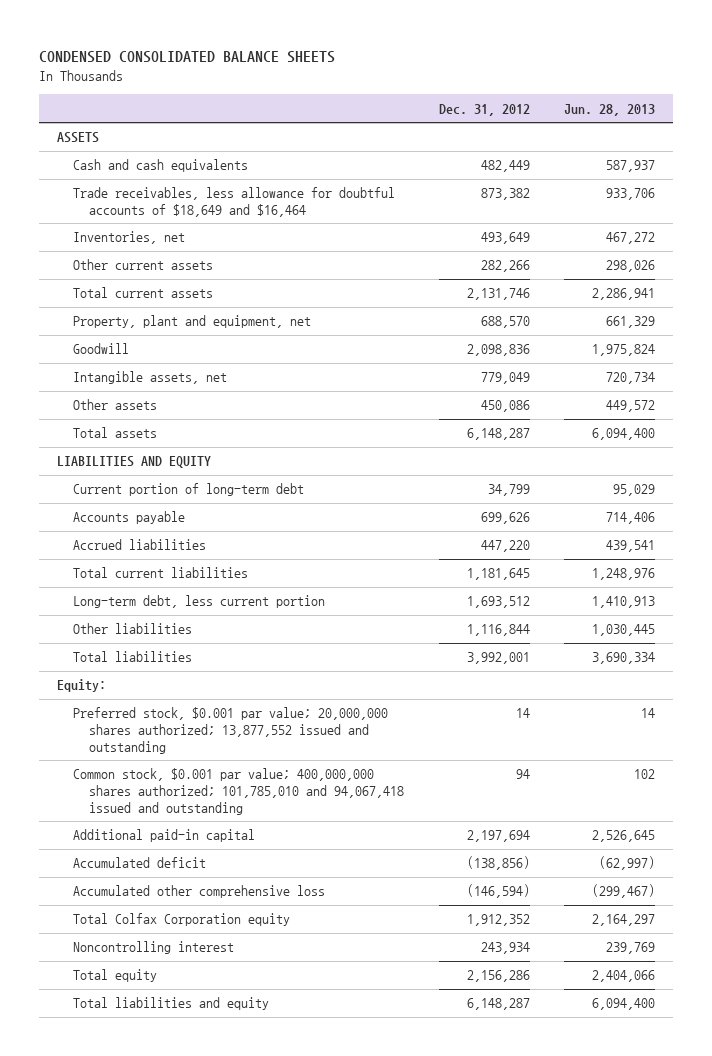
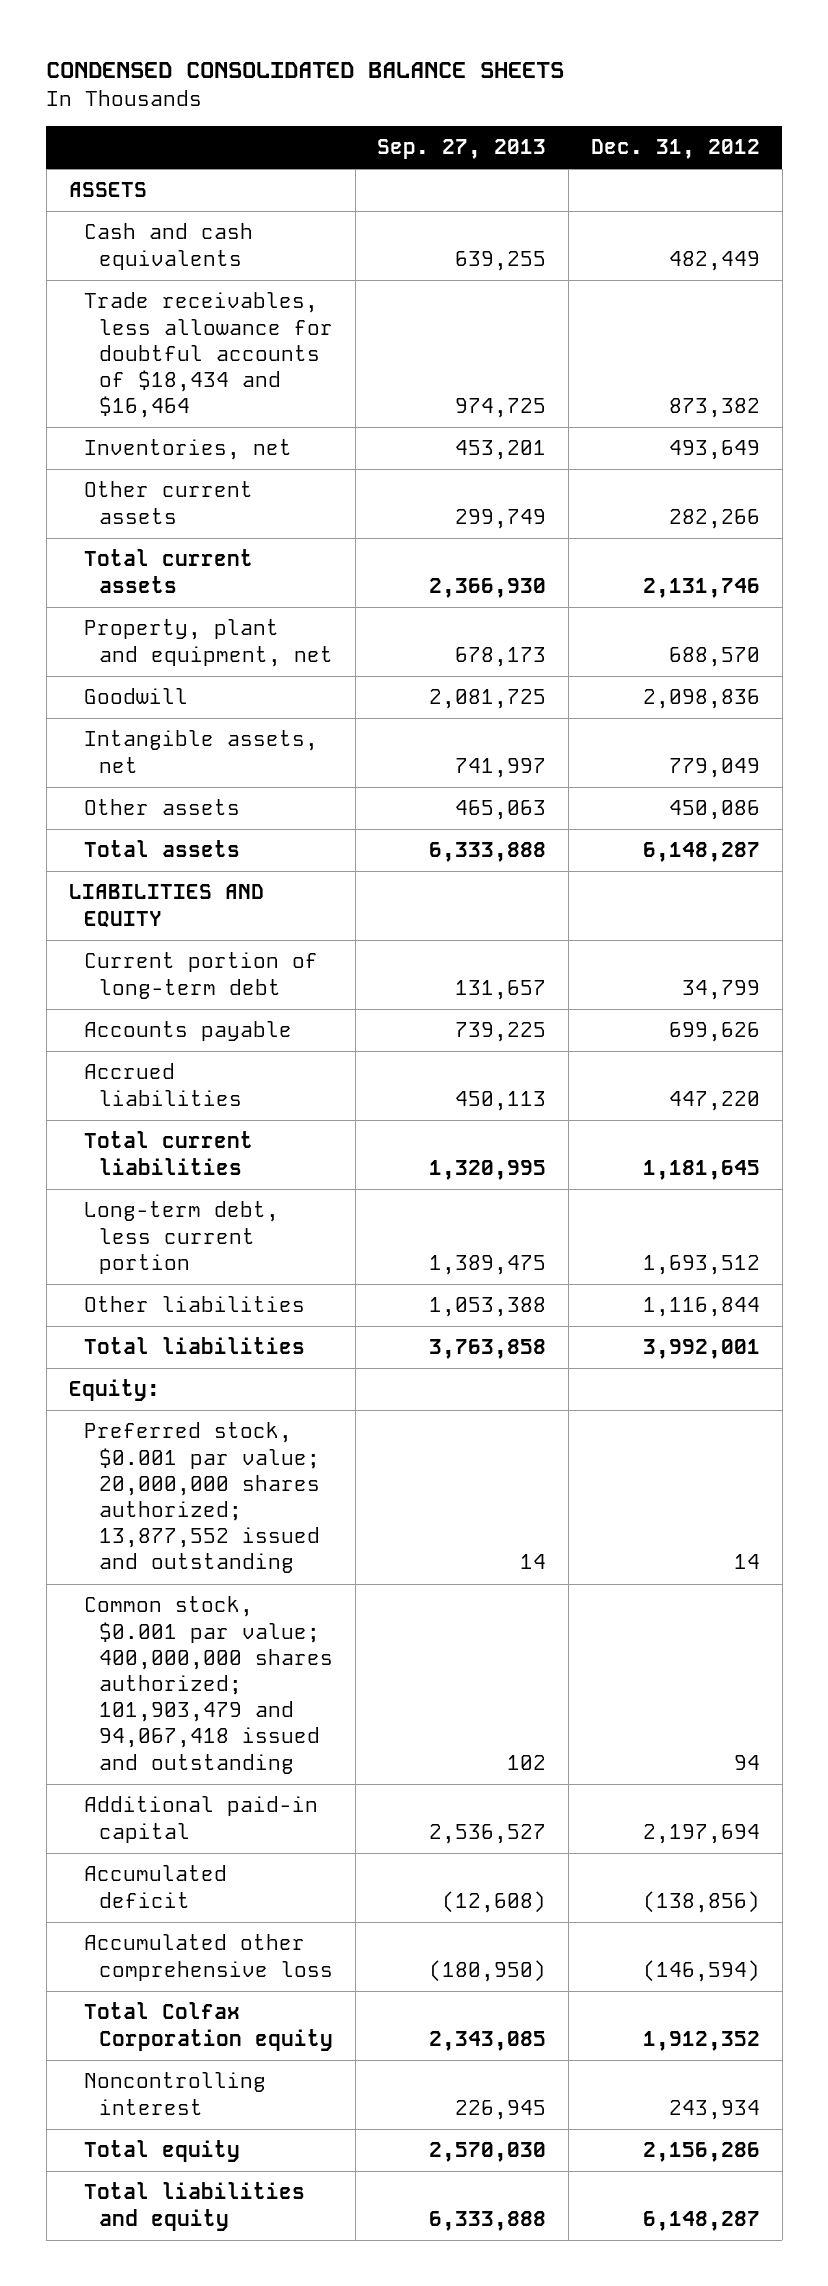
- | Dec. 31, 2012 | Jun. 28, 2013
+ | Sep. 27, 2013 | Dec. 31, 2012
- Trade receivables, less allowance for doubtful accounts of $18,649 and $16,464 | 873,382 | 933,706
+ Trade receivables, less allowance for doubtful accounts of $18,434 and $16,464 | 974,725 | 873,382
- Common stock, $0.001 par value; 400,000,000 shares authorized; 101,785,010 and 94,067,418 issued and outstanding | 94 | 102
+ Common stock, $0.001 par value; 400,000,000 shares authorized; 101,903,479 and 94,067,418 issued and outstanding | 102 | 94

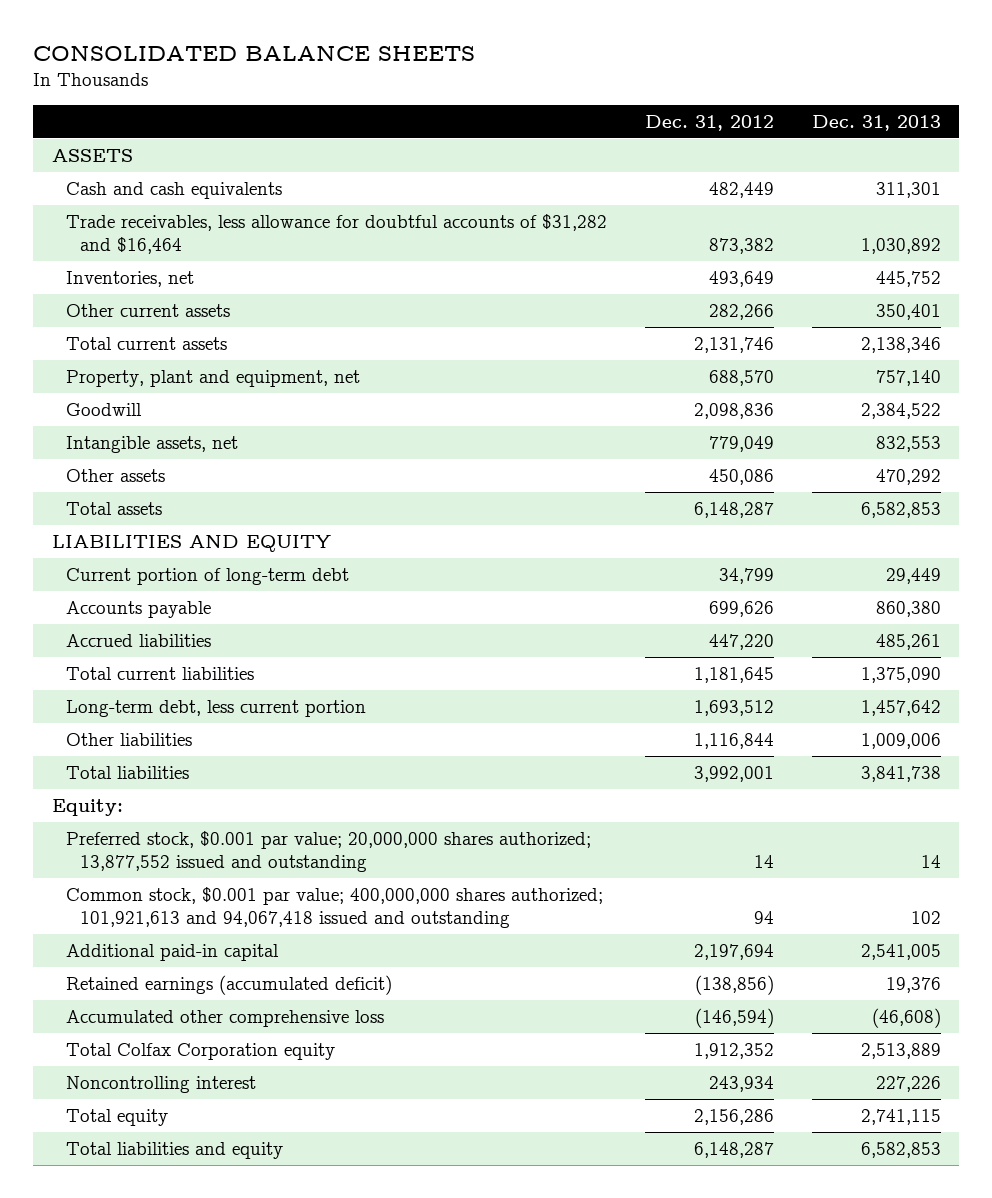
- CONDENSED CONSOLIDATED BALANCE SHEETS
+ CONSOLIDATED BALANCE SHEETS
- | Sep. 27, 2013 | Dec. 31, 2012
+ | Dec. 31, 2012 | Dec. 31, 2013
- Trade receivables, less allowance for doubtful accounts of $18,434 and $16,464 | 974,725 | 873,382
+ Trade receivables, less allowance for doubtful accounts of $31,282 and $16,464 | 873,382 | 1,030,892
- Common stock, $0.001 par value; 400,000,000 shares authorized; 101,903,479 and 94,067,418 issued and outstanding | 102 | 94
+ Common stock, $0.001 par value; 400,000,000 shares authorized; 101,921,613 and 94,067,418 issued and outstanding | 94 | 102
- Accumulated deficit | (12,608) | (138,856)
+ Retained earnings (accumulated deficit) | (138,856) | 19,376

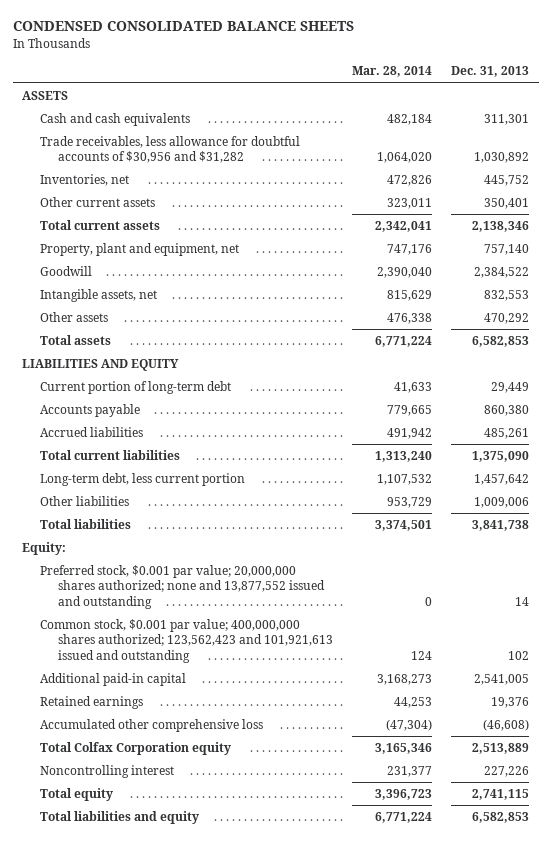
- CONSOLIDATED BALANCE SHEETS
+ CONDENSED CONSOLIDATED BALANCE SHEETS
- | Dec. 31, 2012 | Dec. 31, 2013
+ | Mar. 28, 2014 | Dec. 31, 2013
- Trade receivables, less allowance for doubtful accounts of $31,282 and $16,464 | 873,382 | 1,030,892
+ Trade receivables, less allowance for doubtful accounts of $30,956 and $31,282 | 1,064,020 | 1,030,892
- Preferred stock, $0.001 par value; 20,000,000 shares authorized; 13,877,552 issued and outstanding | 14 | 14
- Common stock, $0.001 par value; 400,000,000 shares authorized; 101,921,613 and 94,067,418 issued and outstanding | 94 | 102
+ Preferred stock, $0.001 par value; 20,000,000 shares authorized; none and 13,877,552 issued and outstanding | 0 | 14
+ Common stock, $0.001 par value; 400,000,000 shares authorized; 123,562,423 and 101,921,613 issued and outstanding | 124 | 102
- Retained earnings (accumulated deficit) | (138,856) | 19,376
+ Retained earnings | 44,253 | 19,376

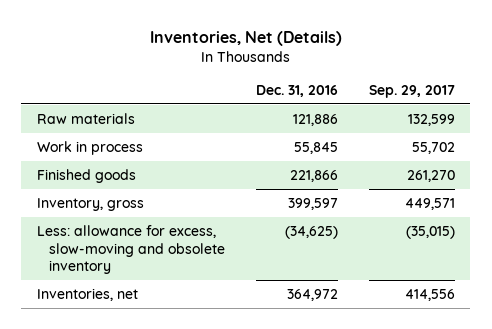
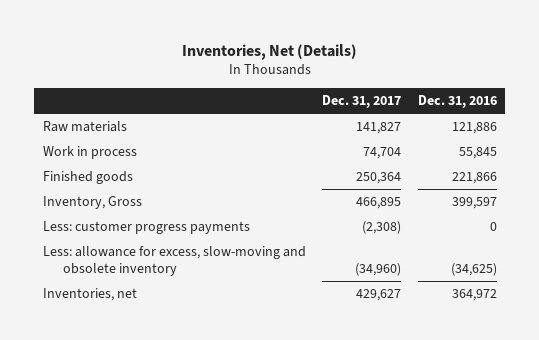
- | Dec. 31, 2016 | Sep. 29, 2017
+ | Dec. 31, 2017 | Dec. 31, 2016
- Inventory, gross | 399,597 | 449,571
+ Inventory, Gross | 466,895 | 399,597
+ Less: customer progress payments | (2,308) | 0

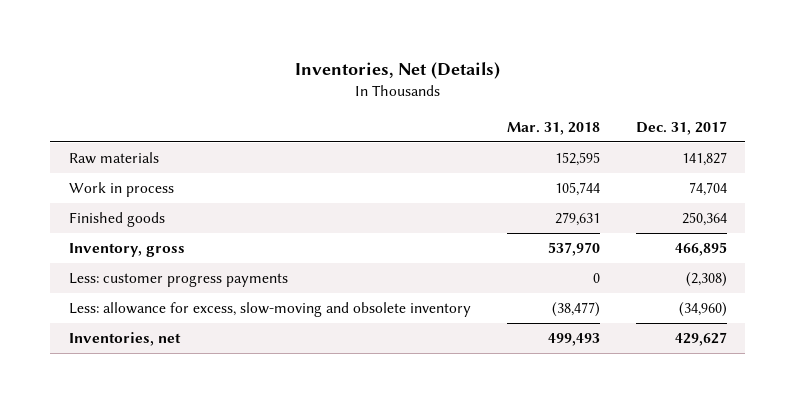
- | Dec. 31, 2017 | Dec. 31, 2016
+ | Mar. 31, 2018 | Dec. 31, 2017
- Inventory, Gross | 466,895 | 399,597
+ Inventory, gross | 537,970 | 466,895

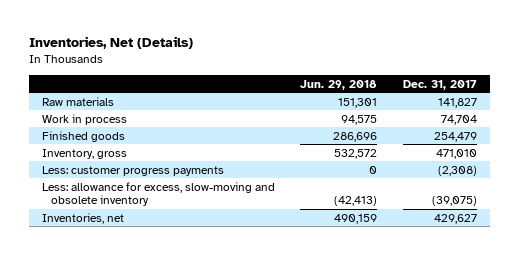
- | Mar. 31, 2018 | Dec. 31, 2017
+ | Jun. 29, 2018 | Dec. 31, 2017
- Finished goods | 279,631 | 250,364
- Inventory, gross | 537,970 | 466,895
+ Finished goods | 286,696 | 254,479
+ Inventory, gross | 532,572 | 471,010
- Less: allowance for excess, slow-moving and obsolete inventory | (38,477) | (34,960)
+ Less: allowance for excess, slow-moving and obsolete inventory | (42,413) | (39,075)

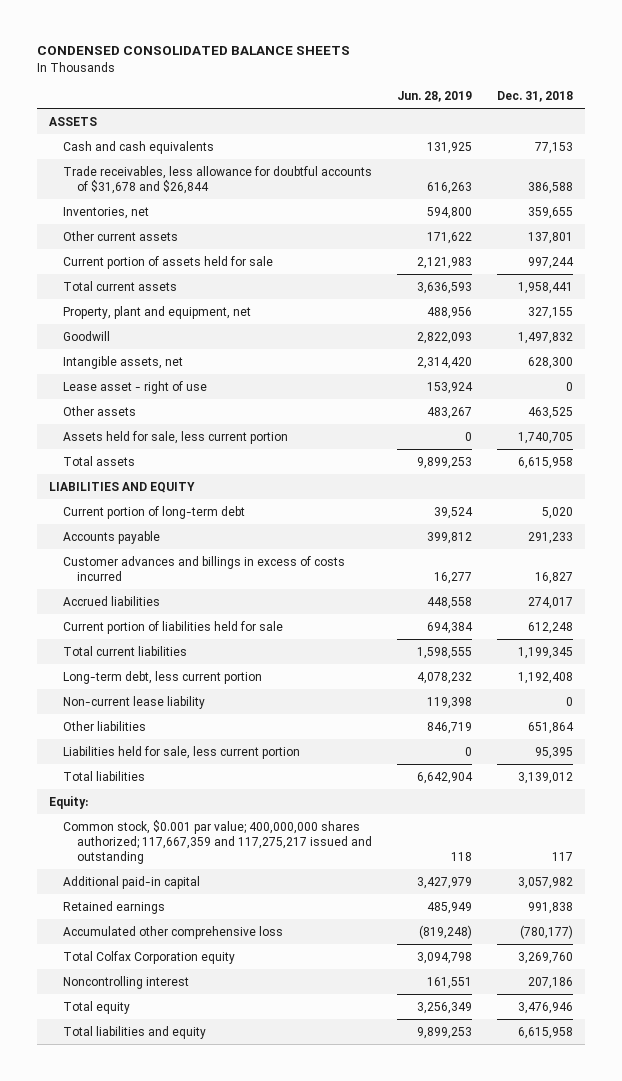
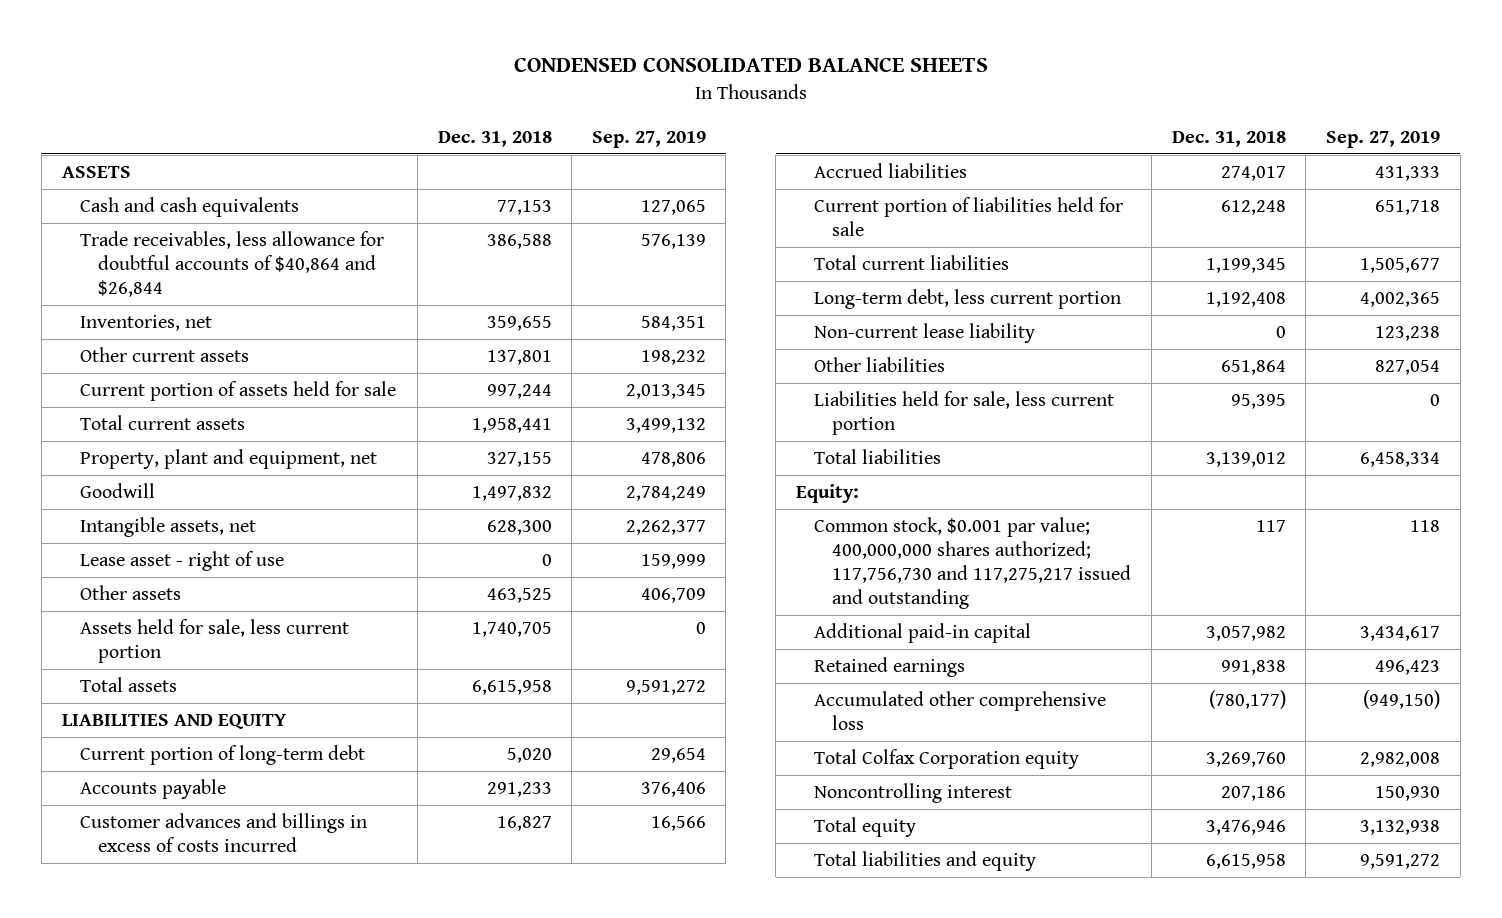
- | Jun. 28, 2019 | Dec. 31, 2018
+ | Dec. 31, 2018 | Sep. 27, 2019
- Trade receivables, less allowance for doubtful accounts of $31,678 and $26,844 | 616,263 | 386,588
+ Trade receivables, less allowance for doubtful accounts of $40,864 and $26,844 | 386,588 | 576,139
- Common stock, $0.001 par value; 400,000,000 shares authorized; 117,667,359 and 117,275,217 issued and outstanding | 118 | 117
+ Common stock, $0.001 par value; 400,000,000 shares authorized; 117,756,730 and 117,275,217 issued and outstanding | 117 | 118

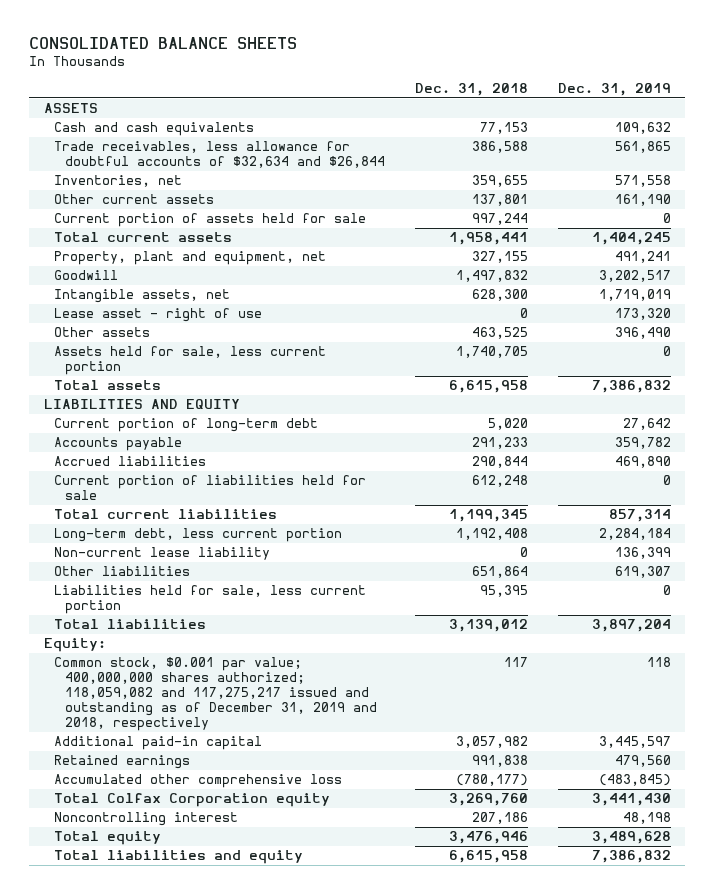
- CONDENSED CONSOLIDATED BALANCE SHEETS
+ CONSOLIDATED BALANCE SHEETS
- | Dec. 31, 2018 | Sep. 27, 2019
+ | Dec. 31, 2018 | Dec. 31, 2019
- Trade receivables, less allowance for doubtful accounts of $40,864 and $26,844 | 386,588 | 576,139
+ Trade receivables, less allowance for doubtful accounts of $32,634 and $26,844 | 386,588 | 561,865
- Customer advances and billings in excess of costs incurred | 16,827 | 16,566
- Accrued liabilities | 274,017 | 431,333
+ Accrued liabilities | 290,844 | 469,890
- Common stock, $0.001 par value; 400,000,000 shares authorized; 117,756,730 and 117,275,217 issued and outstanding | 117 | 118
+ Common stock, $0.001 par value; 400,000,000 shares authorized; 118,059,082 and 117,275,217 issued and outstanding as of December 31, 2019 and 2018, respectively | 117 | 118

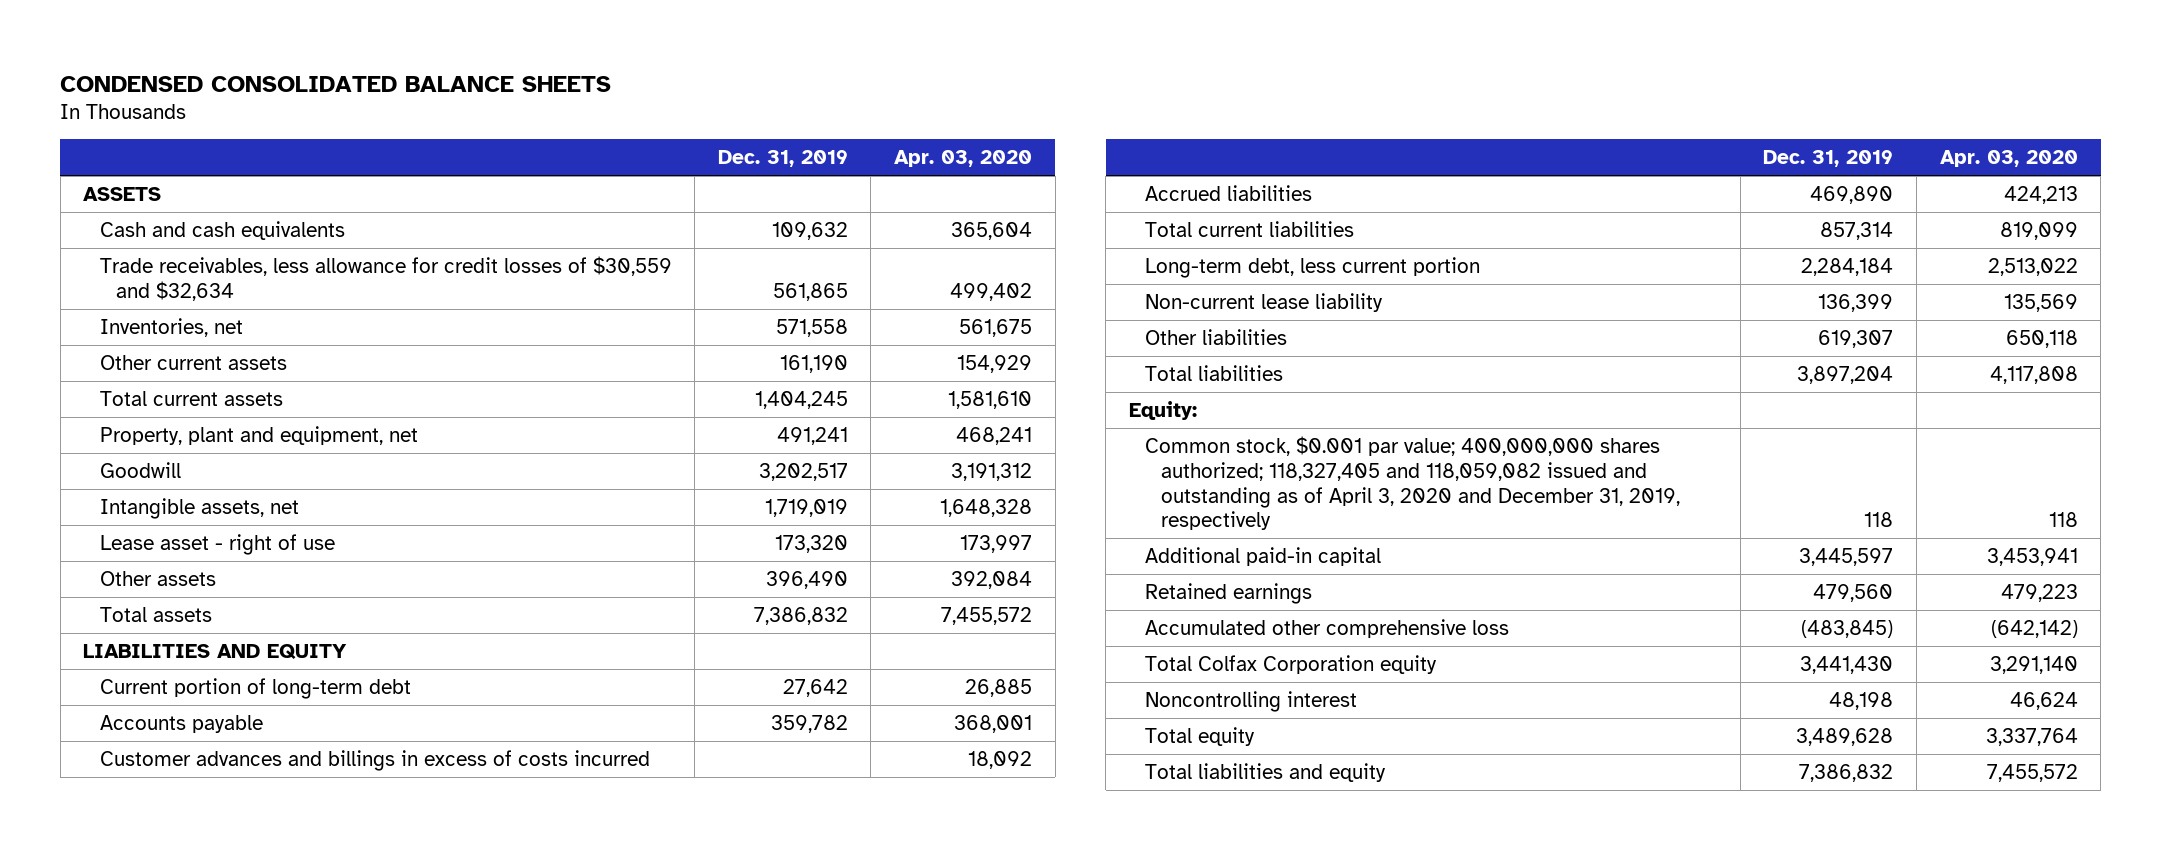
- CONSOLIDATED BALANCE SHEETS
+ CONDENSED CONSOLIDATED BALANCE SHEETS
- | Dec. 31, 2018 | Dec. 31, 2019
+ | Dec. 31, 2019 | Apr. 03, 2020
- Trade receivables, less allowance for doubtful accounts of $32,634 and $26,844 | 386,588 | 561,865
+ Trade receivables, less allowance for credit losses of $30,559 and $32,634 | 561,865 | 499,402
- Current portion of assets held for sale | 997,244 | 0
- Assets held for sale, less current portion | 1,740,705 | 0
+ Customer advances and billings in excess of costs incurred | | 18,092
- Current portion of liabilities held for sale | 612,248 | 0
- Liabilities held for sale, less current portion | 95,395 | 0
- Common stock, $0.001 par value; 400,000,000 shares authorized; 118,059,082 and 117,275,217 issued and outstanding as of December 31, 2019 and 2018, respectively | 117 | 118
+ Common stock, $0.001 par value; 400,000,000 shares authorized; 118,327,405 and 118,059,082 issued and outstanding as of April 3, 2020 and December 31, 2019, respectively | 118 | 118

